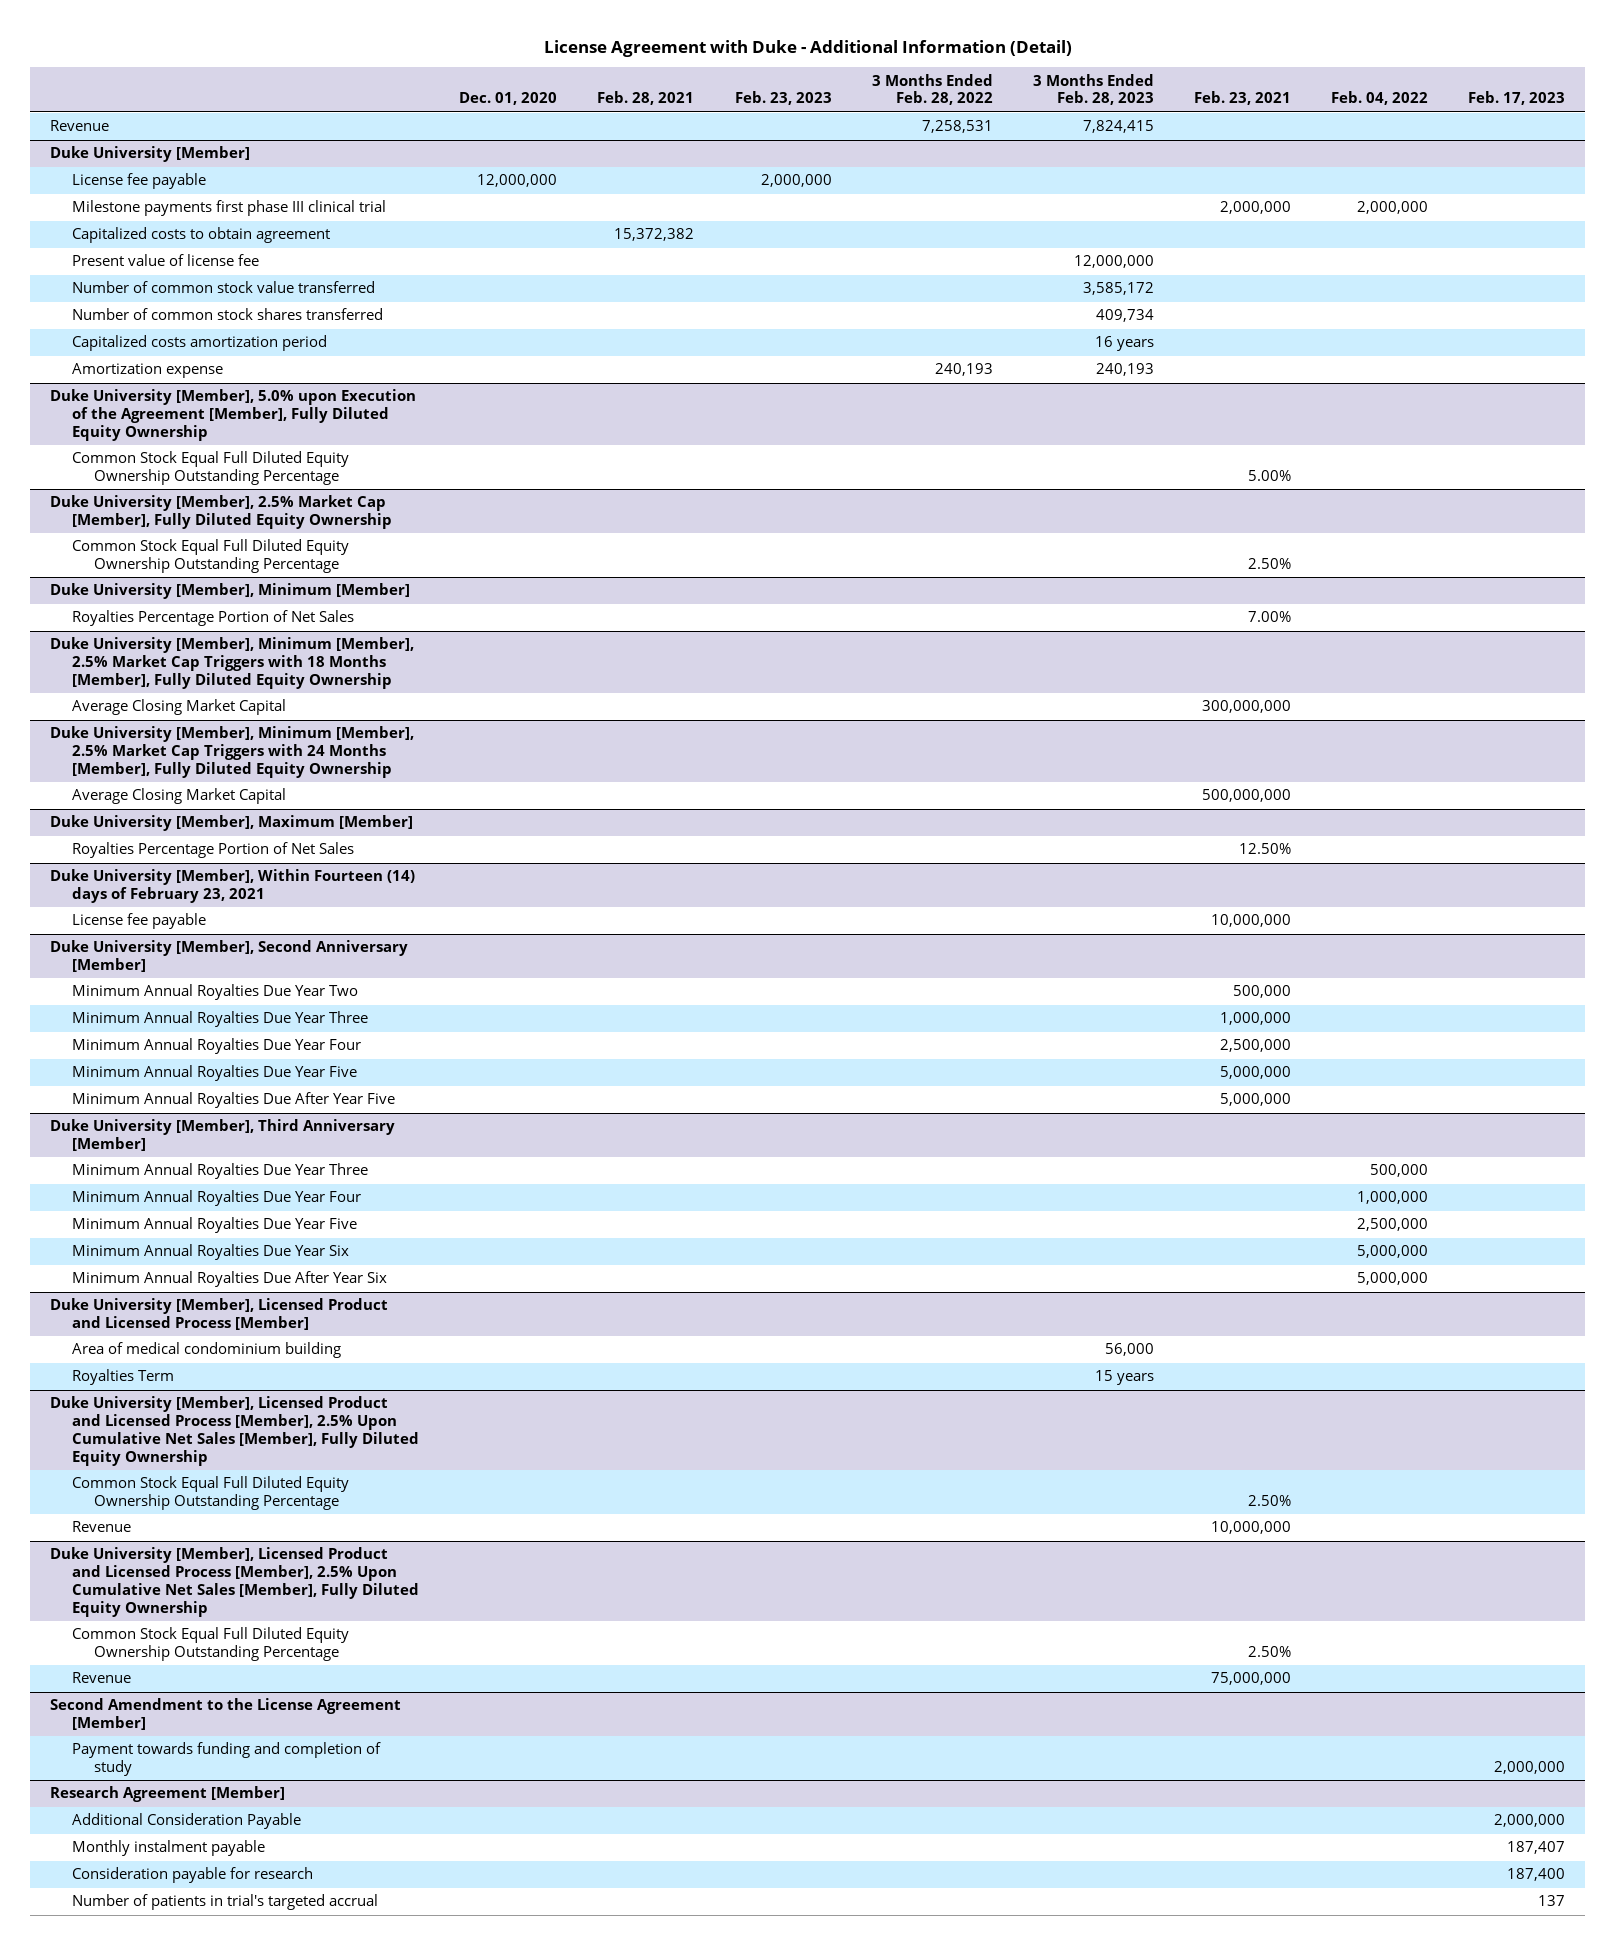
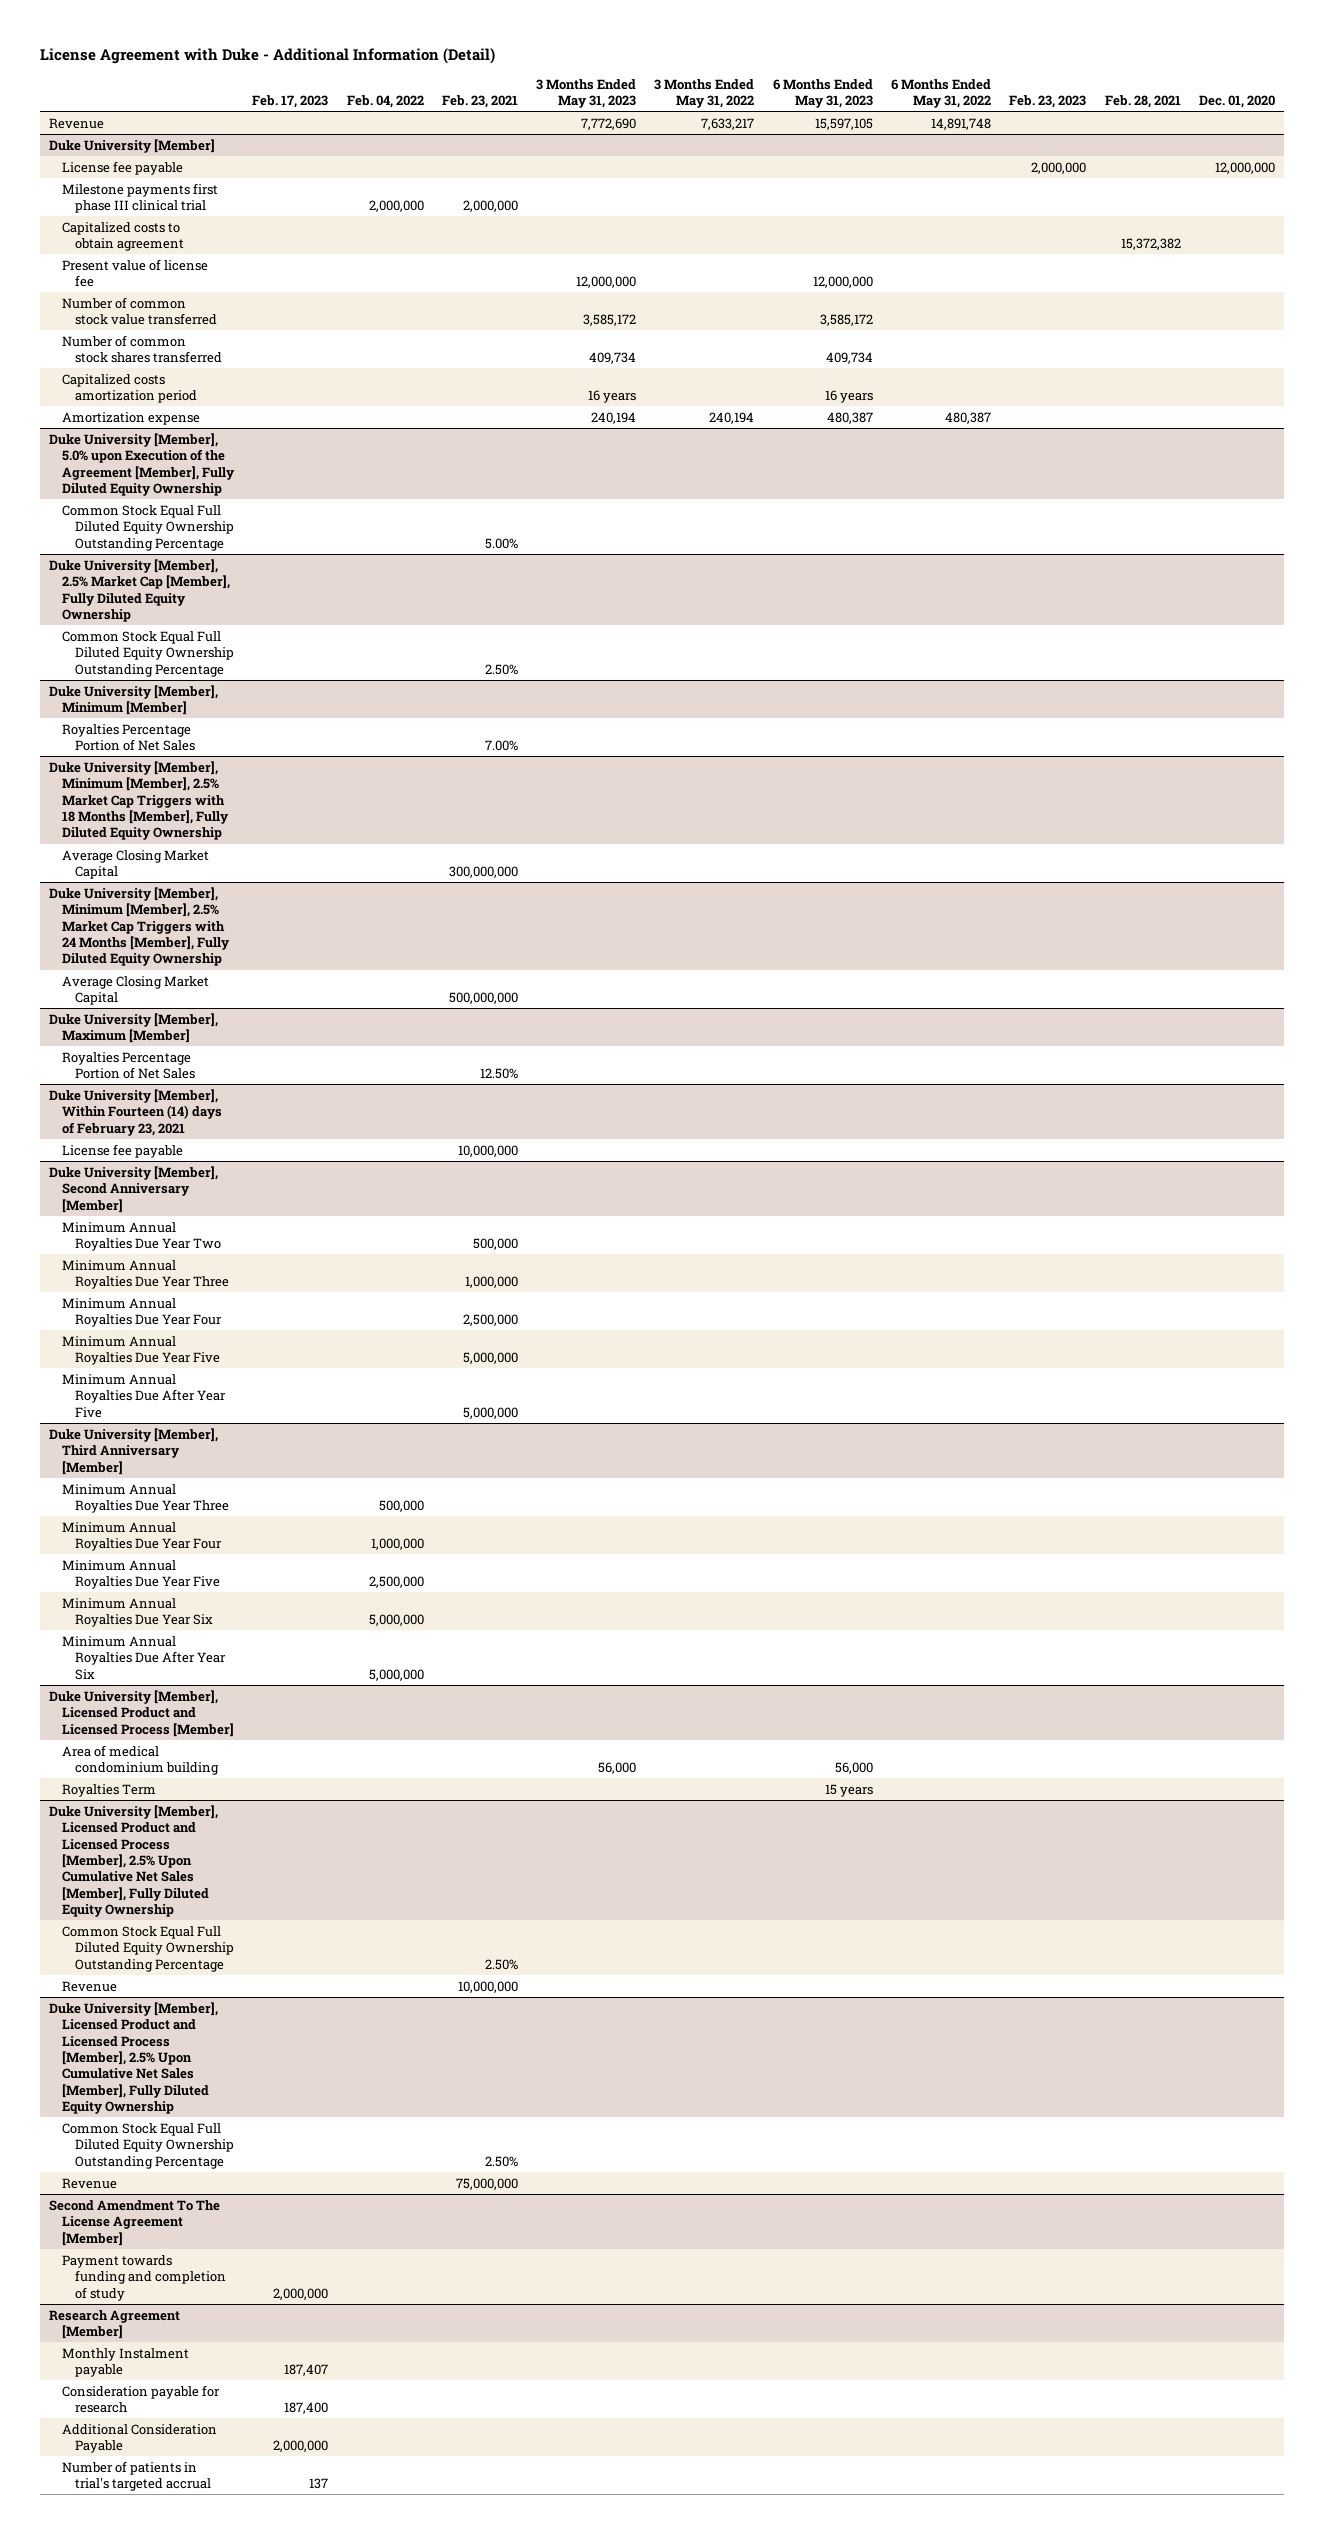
- | Dec. 01, 2020 | Feb. 28, 2021 | Feb. 23, 2023 | 3 Months Ended Feb. 28, 2022 | 3 Months Ended Feb. 28, 2023 | Feb. 23, 2021 | Feb. 04, 2022 | Feb. 17, 2023
+ | Feb. 17, 2023 | Feb. 04, 2022 | Feb. 23, 2021 | 3 Months Ended May 31, 2023 | 3 Months Ended May 31, 2022 | 6 Months Ended May 31, 2023 | 6 Months Ended May 31, 2022 | Feb. 23, 2023 | Feb. 28, 2021 | Dec. 01, 2020
- Second Amendment to the License Agreement [Member]
+ Second Amendment To The License Agreement [Member]
@ Research Agreement [Member]
- Monthly instalment payable | | | | | | | | 187,407
+ Monthly Instalment payable | 187,407 | | | | | | | | |
moved down: Additional Consideration Payable | 2,000,000 | | | | | | | | |

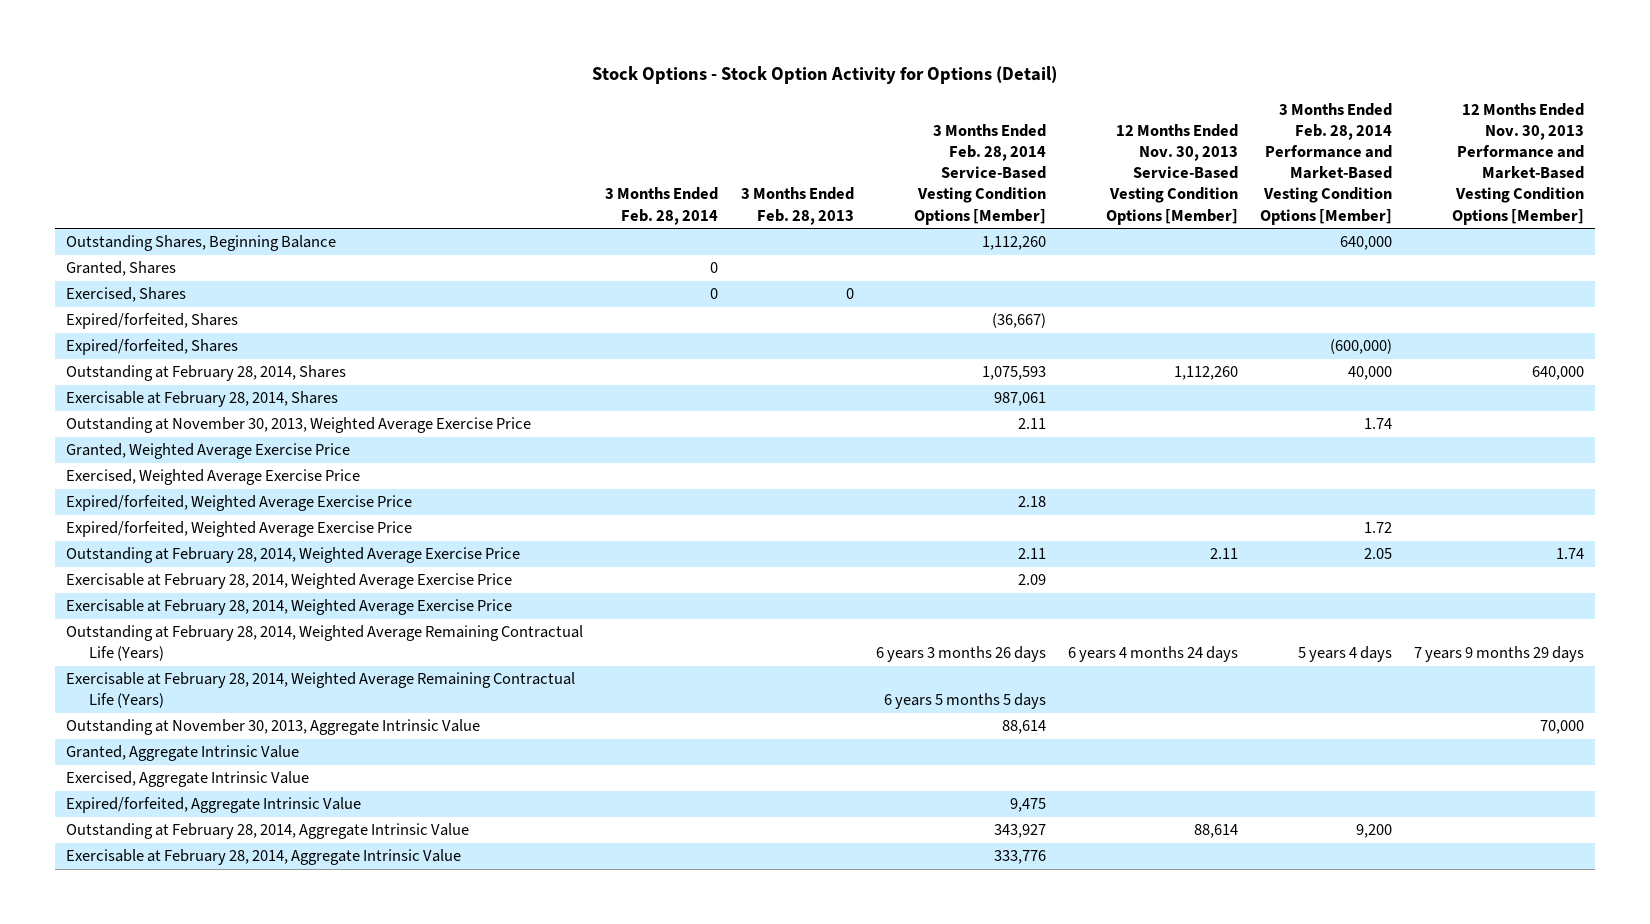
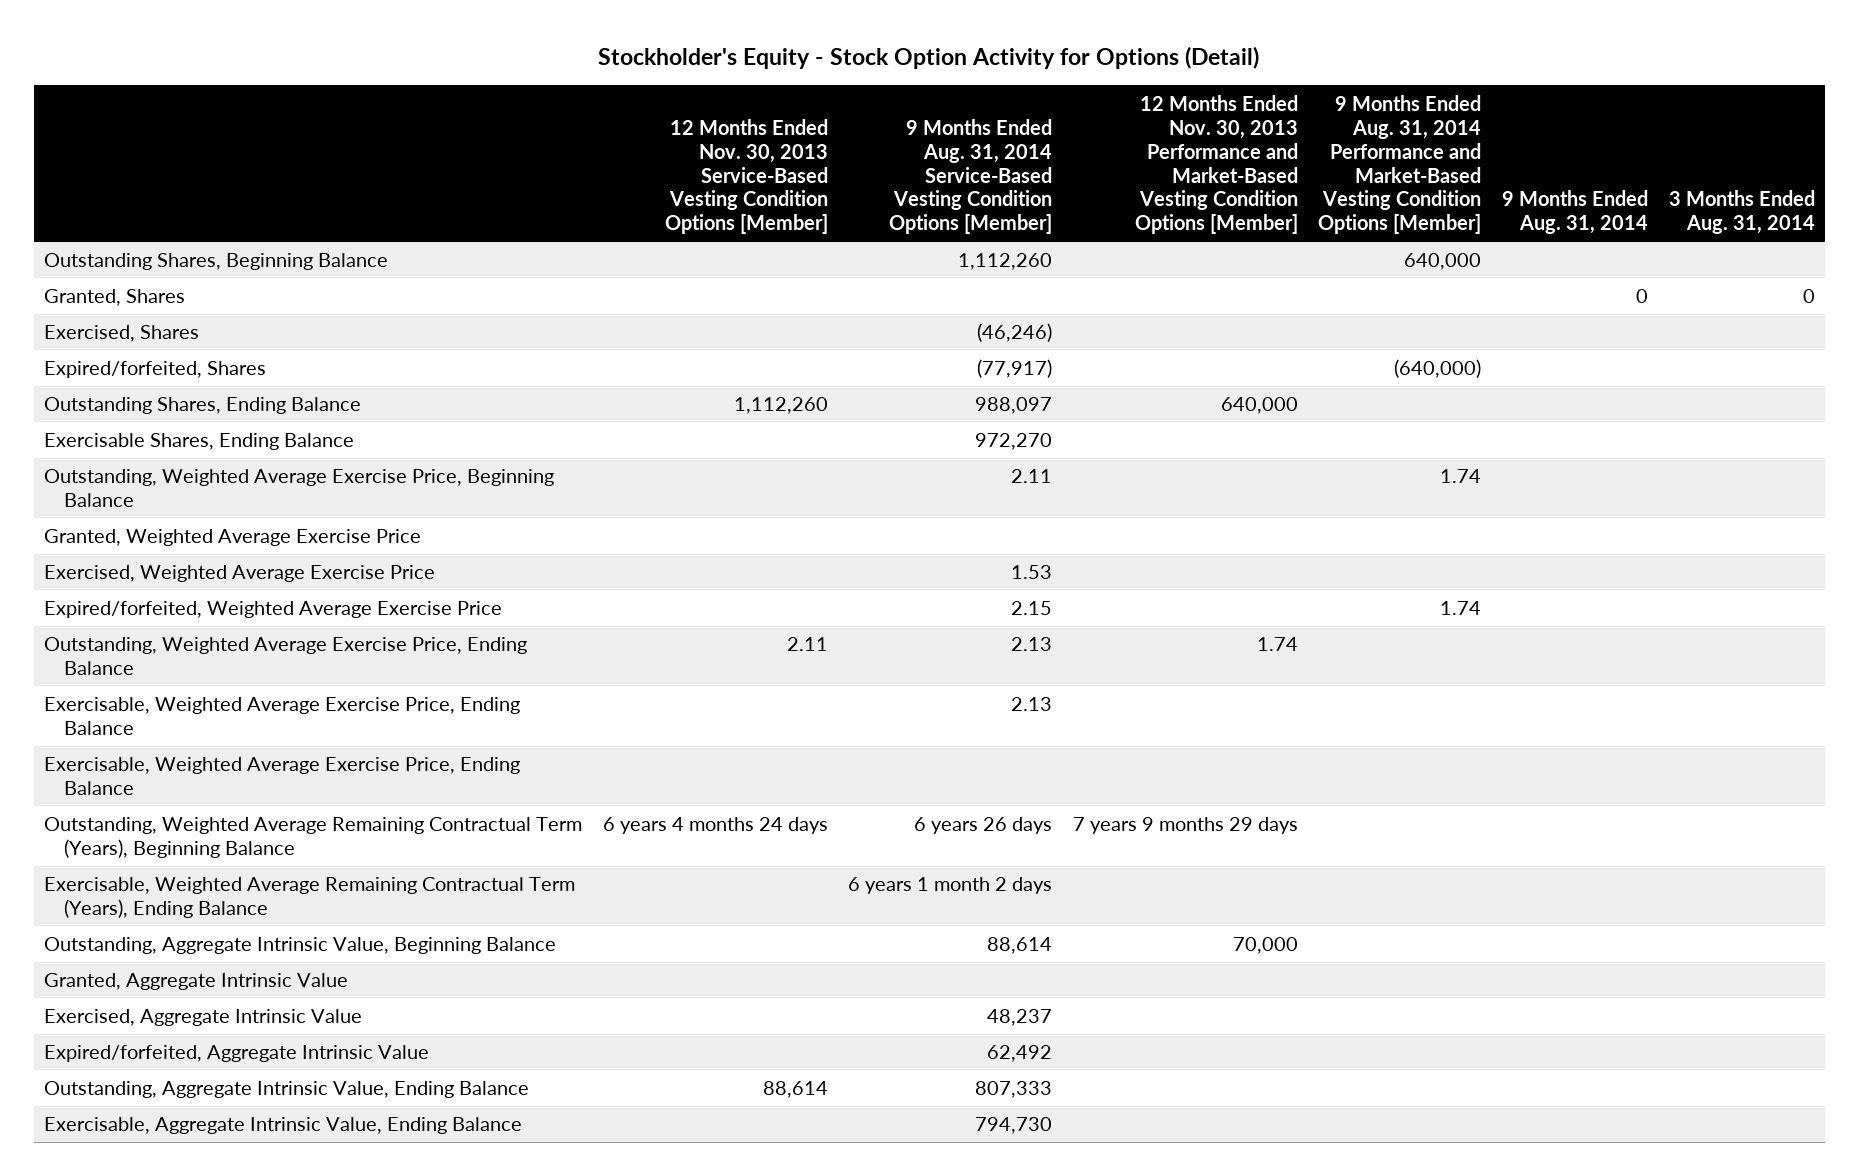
- Stock Options - Stock Option Activity for Options (Detail)
+ Stockholder's Equity - Stock Option Activity for Options (Detail)
- | 3 Months Ended Feb. 28, 2014 | 3 Months Ended Feb. 28, 2013 | 3 Months Ended Feb. 28, 2014 Service-Based Vesting Condition Options [Member] | 12 Months Ended Nov. 30, 2013 Service-Based Vesting Condition Options [Member] | 3 Months Ended Feb. 28, 2014 Performance and Market-Based Vesting Condition Options [Member] | 12 Months Ended Nov. 30, 2013 Performance and Market-Based Vesting Condition Options [Member]
+ | 12 Months Ended Nov. 30, 2013 Service-Based Vesting Condition Options [Member] | 9 Months Ended Aug. 31, 2014 Service-Based Vesting Condition Options [Member] | 12 Months Ended Nov. 30, 2013 Performance and Market-Based Vesting Condition Options [Member] | 9 Months Ended Aug. 31, 2014 Performance and Market-Based Vesting Condition Options [Member] | 9 Months Ended Aug. 31, 2014 | 3 Months Ended Aug. 31, 2014
- Expired/forfeited, Shares | | | | | (600,000) |
- Outstanding at February 28, 2014, Shares | | | 1,075,593 | 1,112,260 | 40,000 | 640,000
- Exercisable at February 28, 2014, Shares | | | 987,061 | | |
- Outstanding at November 30, 2013, Weighted Average Exercise Price | | | 2.11 | | 1.74 |
+ Outstanding Shares, Ending Balance | 1,112,260 | 988,097 | 640,000 | | |
+ Exercisable Shares, Ending Balance | | 972,270 | | | |
+ Outstanding, Weighted Average Exercise Price, Beginning Balance | | 2.11 | | 1.74 | |
- Expired/forfeited, Weighted Average Exercise Price | | | | | 1.72 |
- Outstanding at February 28, 2014, Weighted Average Exercise Price | | | 2.11 | 2.11 | 2.05 | 1.74
- Exercisable at February 28, 2014, Weighted Average Exercise Price | | | 2.09 | | |
- Exercisable at February 28, 2014, Weighted Average Exercise Price
- Outstanding at February 28, 2014, Weighted Average Remaining Contractual Life (Years) | | | 6 years 3 months 26 days | 6 years 4 months 24 days | 5 years 4 days | 7 years 9 months 29 days
- Exercisable at February 28, 2014, Weighted Average Remaining Contractual Life (Years) | | | 6 years 5 months 5 days | | |
- Outstanding at November 30, 2013, Aggregate Intrinsic Value | | | 88,614 | | | 70,000
+ Outstanding, Weighted Average Exercise Price, Ending Balance | 2.11 | 2.13 | 1.74 | | |
+ Exercisable, Weighted Average Exercise Price, Ending Balance | | 2.13 | | | |
+ Exercisable, Weighted Average Exercise Price, Ending Balance
+ Outstanding, Weighted Average Remaining Contractual Term (Years), Beginning Balance | 6 years 4 months 24 days | 6 years 26 days | 7 years 9 months 29 days | | |
+ Exercisable, Weighted Average Remaining Contractual Term (Years), Ending Balance | | 6 years 1 month 2 days | | | |
+ Outstanding, Aggregate Intrinsic Value, Beginning Balance | | 88,614 | 70,000 | | |
- Outstanding at February 28, 2014, Aggregate Intrinsic Value | | | 343,927 | 88,614 | 9,200 |
- Exercisable at February 28, 2014, Aggregate Intrinsic Value | | | 333,776 | | |
+ Outstanding, Aggregate Intrinsic Value, Ending Balance | 88,614 | 807,333 | | | |
+ Exercisable, Aggregate Intrinsic Value, Ending Balance | | 794,730 | | | |

